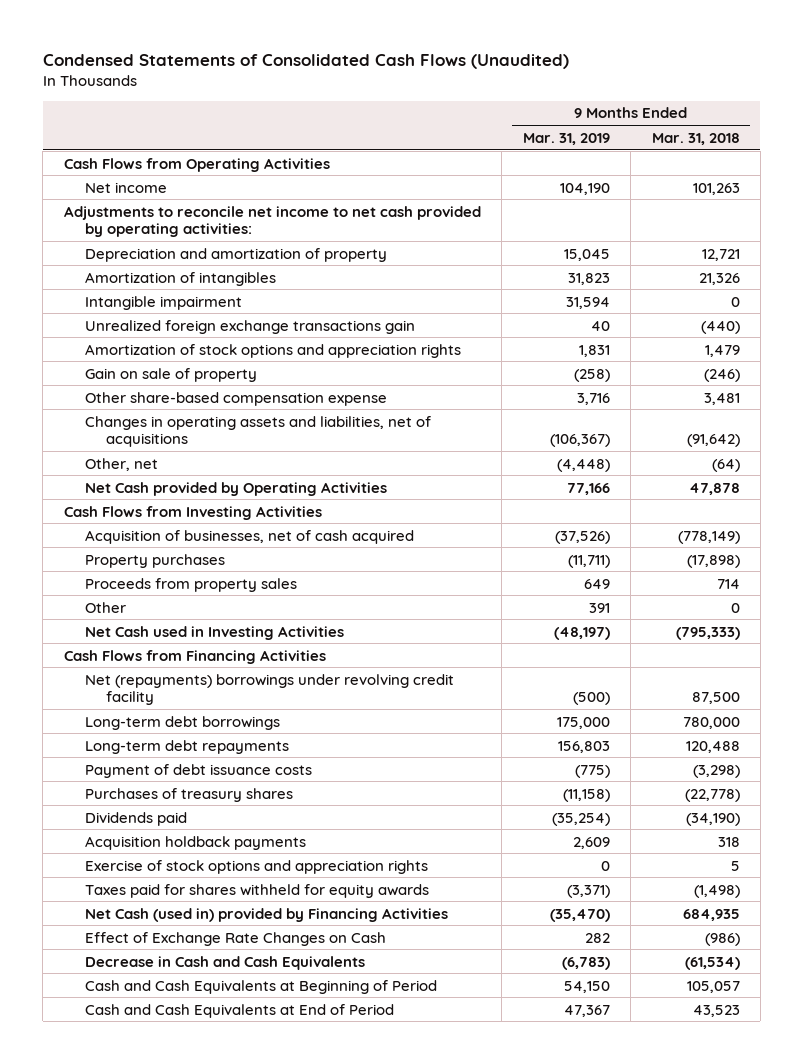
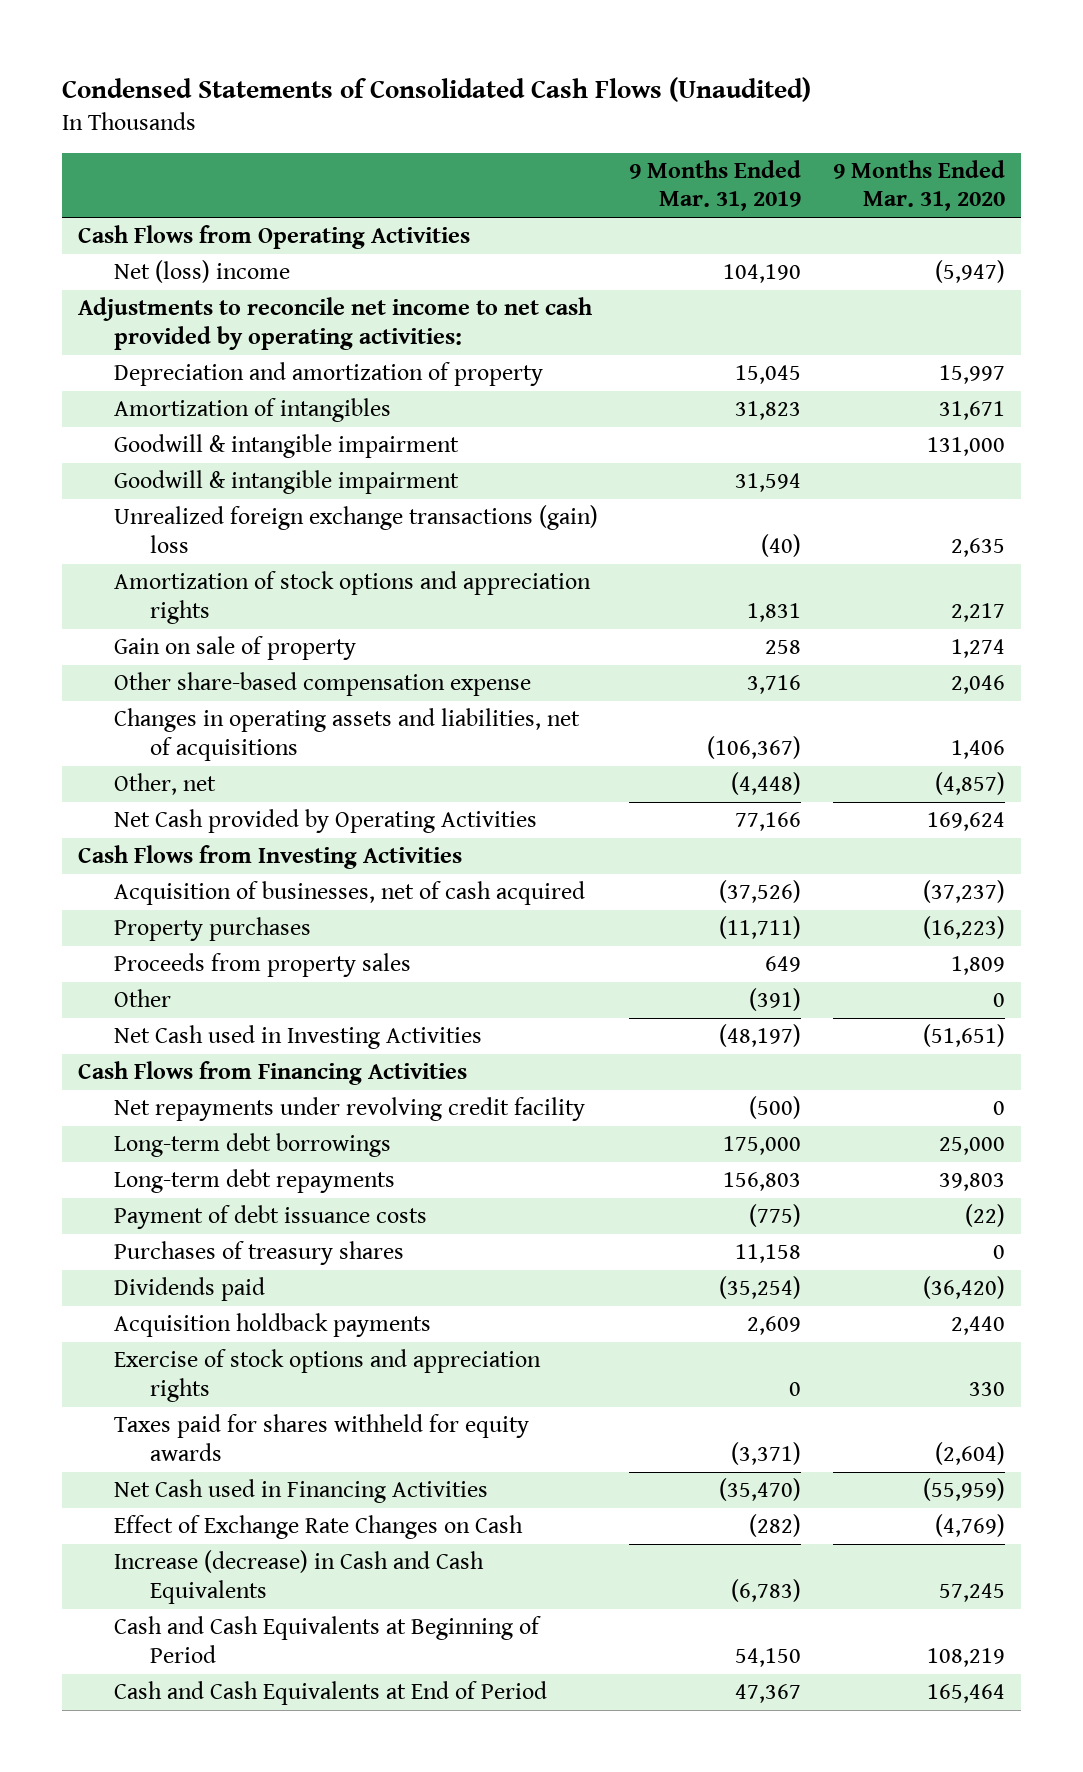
- | 9 Months Ended Mar. 31, 2019 | 9 Months Ended Mar. 31, 2018
+ | 9 Months Ended Mar. 31, 2019 | 9 Months Ended Mar. 31, 2020
- Net income | 104,190 | 101,263
+ Net (loss) income | 104,190 | (5,947)
- Intangible impairment | 31,594 | 0
- Unrealized foreign exchange transactions gain | 40 | (440)
+ Goodwill & intangible impairment | | 131,000
+ Goodwill & intangible impairment | 31,594 |
+ Unrealized foreign exchange transactions (gain) loss | (40) | 2,635
- Gain on sale of property | (258) | (246)
+ Gain on sale of property | 258 | 1,274
- Other | 391 | 0
+ Other | (391) | 0
- Net (repayments) borrowings under revolving credit facility | (500) | 87,500
+ Net repayments under revolving credit facility | (500) | 0
- Purchases of treasury shares | (11,158) | (22,778)
+ Purchases of treasury shares | 11,158 | 0
- Net Cash (used in) provided by Financing Activities | (35,470) | 684,935
- Effect of Exchange Rate Changes on Cash | 282 | (986)
- Decrease in Cash and Cash Equivalents | (6,783) | (61,534)
+ Net Cash used in Financing Activities | (35,470) | (55,959)
+ Effect of Exchange Rate Changes on Cash | (282) | (4,769)
+ Increase (decrease) in Cash and Cash Equivalents | (6,783) | 57,245

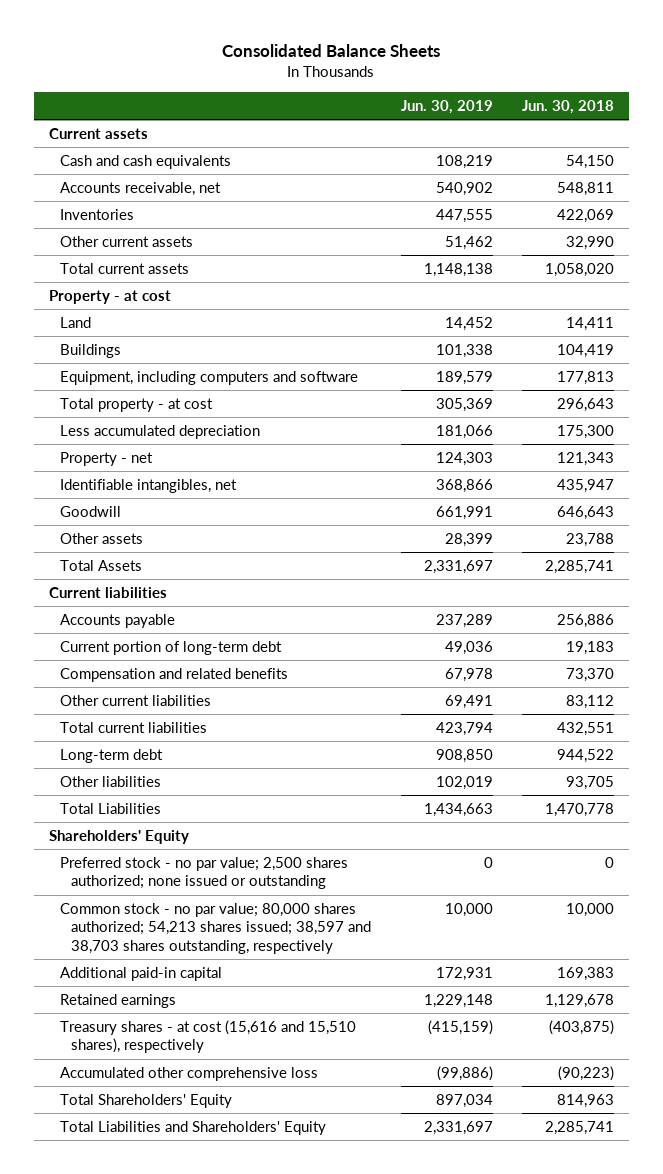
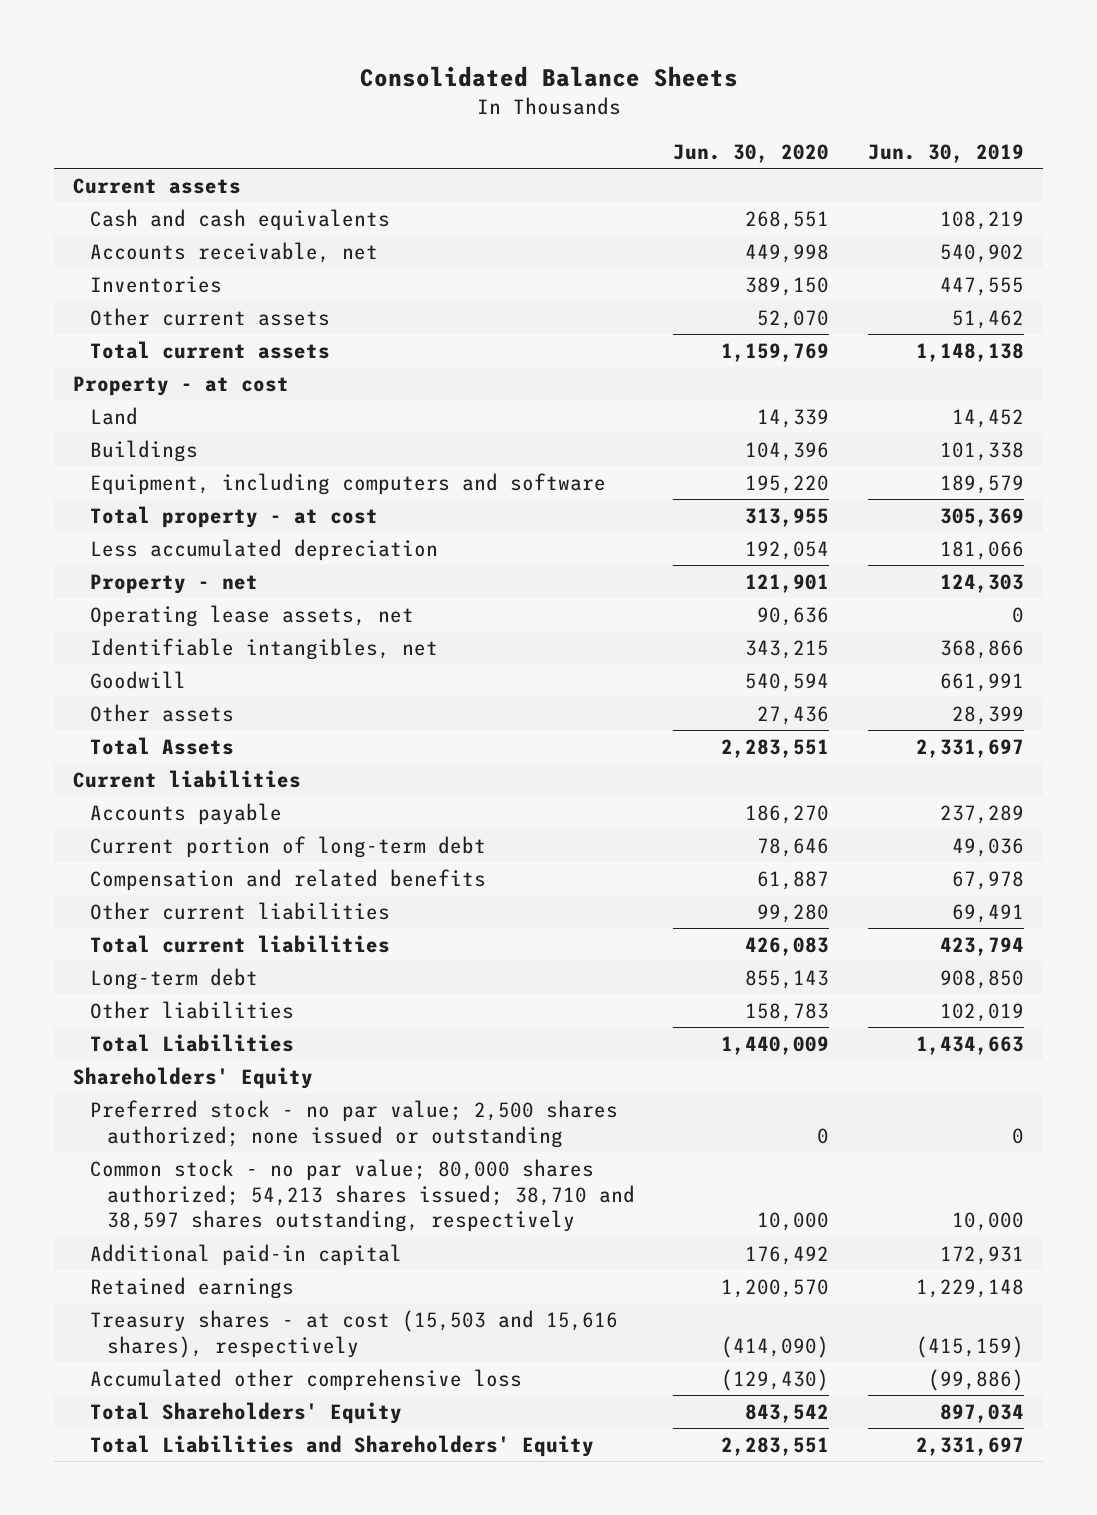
- | Jun. 30, 2019 | Jun. 30, 2018
+ | Jun. 30, 2020 | Jun. 30, 2019
+ Operating lease assets, net | 90,636 | 0
- Common stock - no par value; 80,000 shares authorized; 54,213 shares issued; 38,597 and 38,703 shares outstanding, respectively | 10,000 | 10,000
+ Common stock - no par value; 80,000 shares authorized; 54,213 shares issued; 38,710 and 38,597 shares outstanding, respectively | 10,000 | 10,000
- Treasury shares - at cost (15,616 and 15,510 shares), respectively | (415,159) | (403,875)
+ Treasury shares - at cost (15,503 and 15,616 shares), respectively | (414,090) | (415,159)

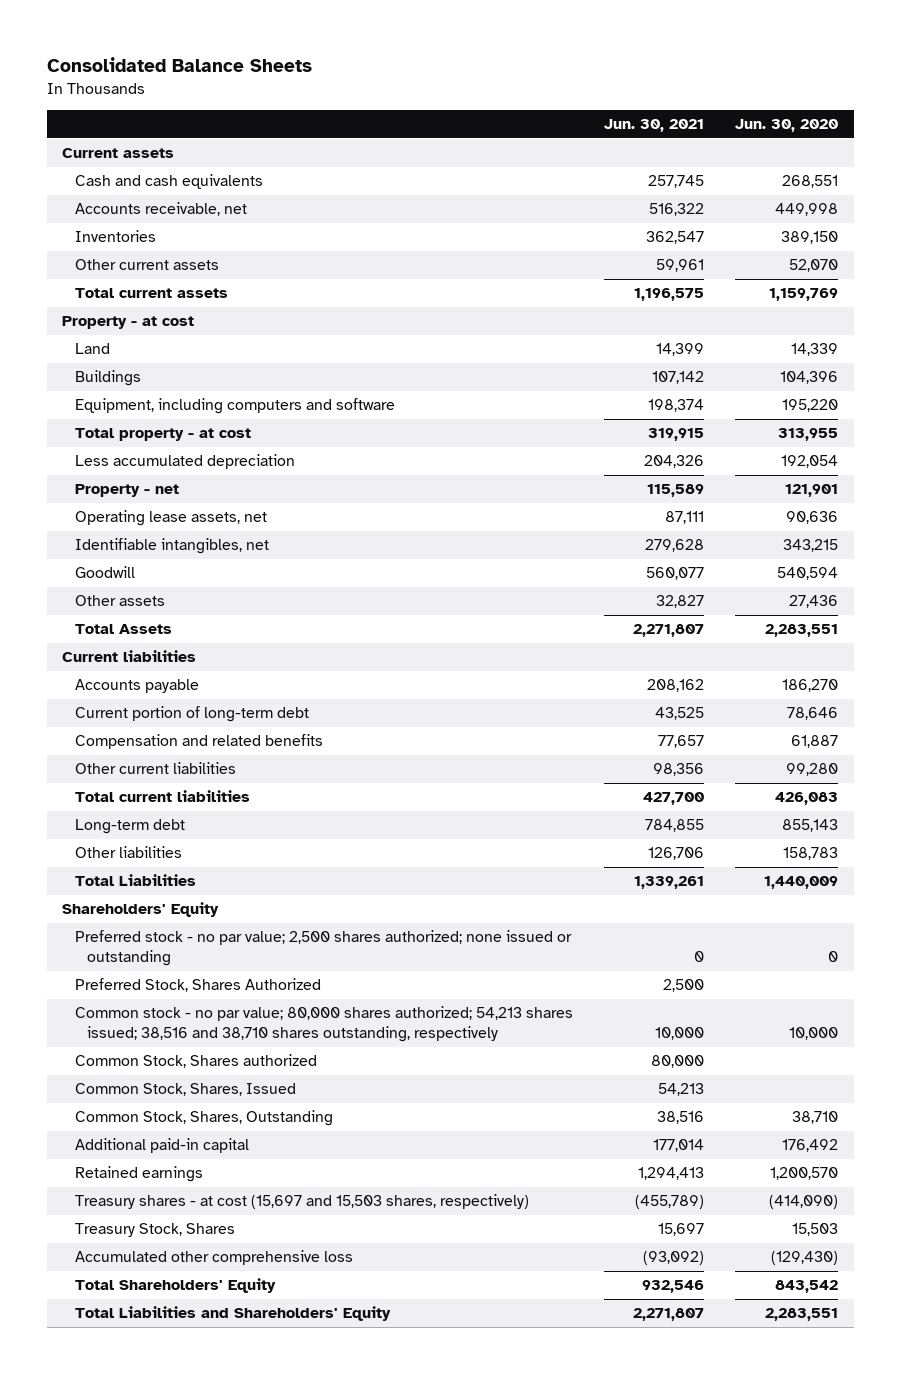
- | Jun. 30, 2020 | Jun. 30, 2019
+ | Jun. 30, 2021 | Jun. 30, 2020
- Common stock - no par value; 80,000 shares authorized; 54,213 shares issued; 38,710 and 38,597 shares outstanding, respectively | 10,000 | 10,000
+ Preferred Stock, Shares Authorized | 2,500 |
+ Common stock - no par value; 80,000 shares authorized; 54,213 shares issued; 38,516 and 38,710 shares outstanding, respectively | 10,000 | 10,000
+ Common Stock, Shares authorized | 80,000 |
+ Common Stock, Shares, Issued | 54,213 |
+ Common Stock, Shares, Outstanding | 38,516 | 38,710
- Treasury shares - at cost (15,503 and 15,616 shares), respectively | (414,090) | (415,159)
+ Treasury shares - at cost (15,697 and 15,503 shares, respectively) | (455,789) | (414,090)
+ Treasury Stock, Shares | 15,697 | 15,503

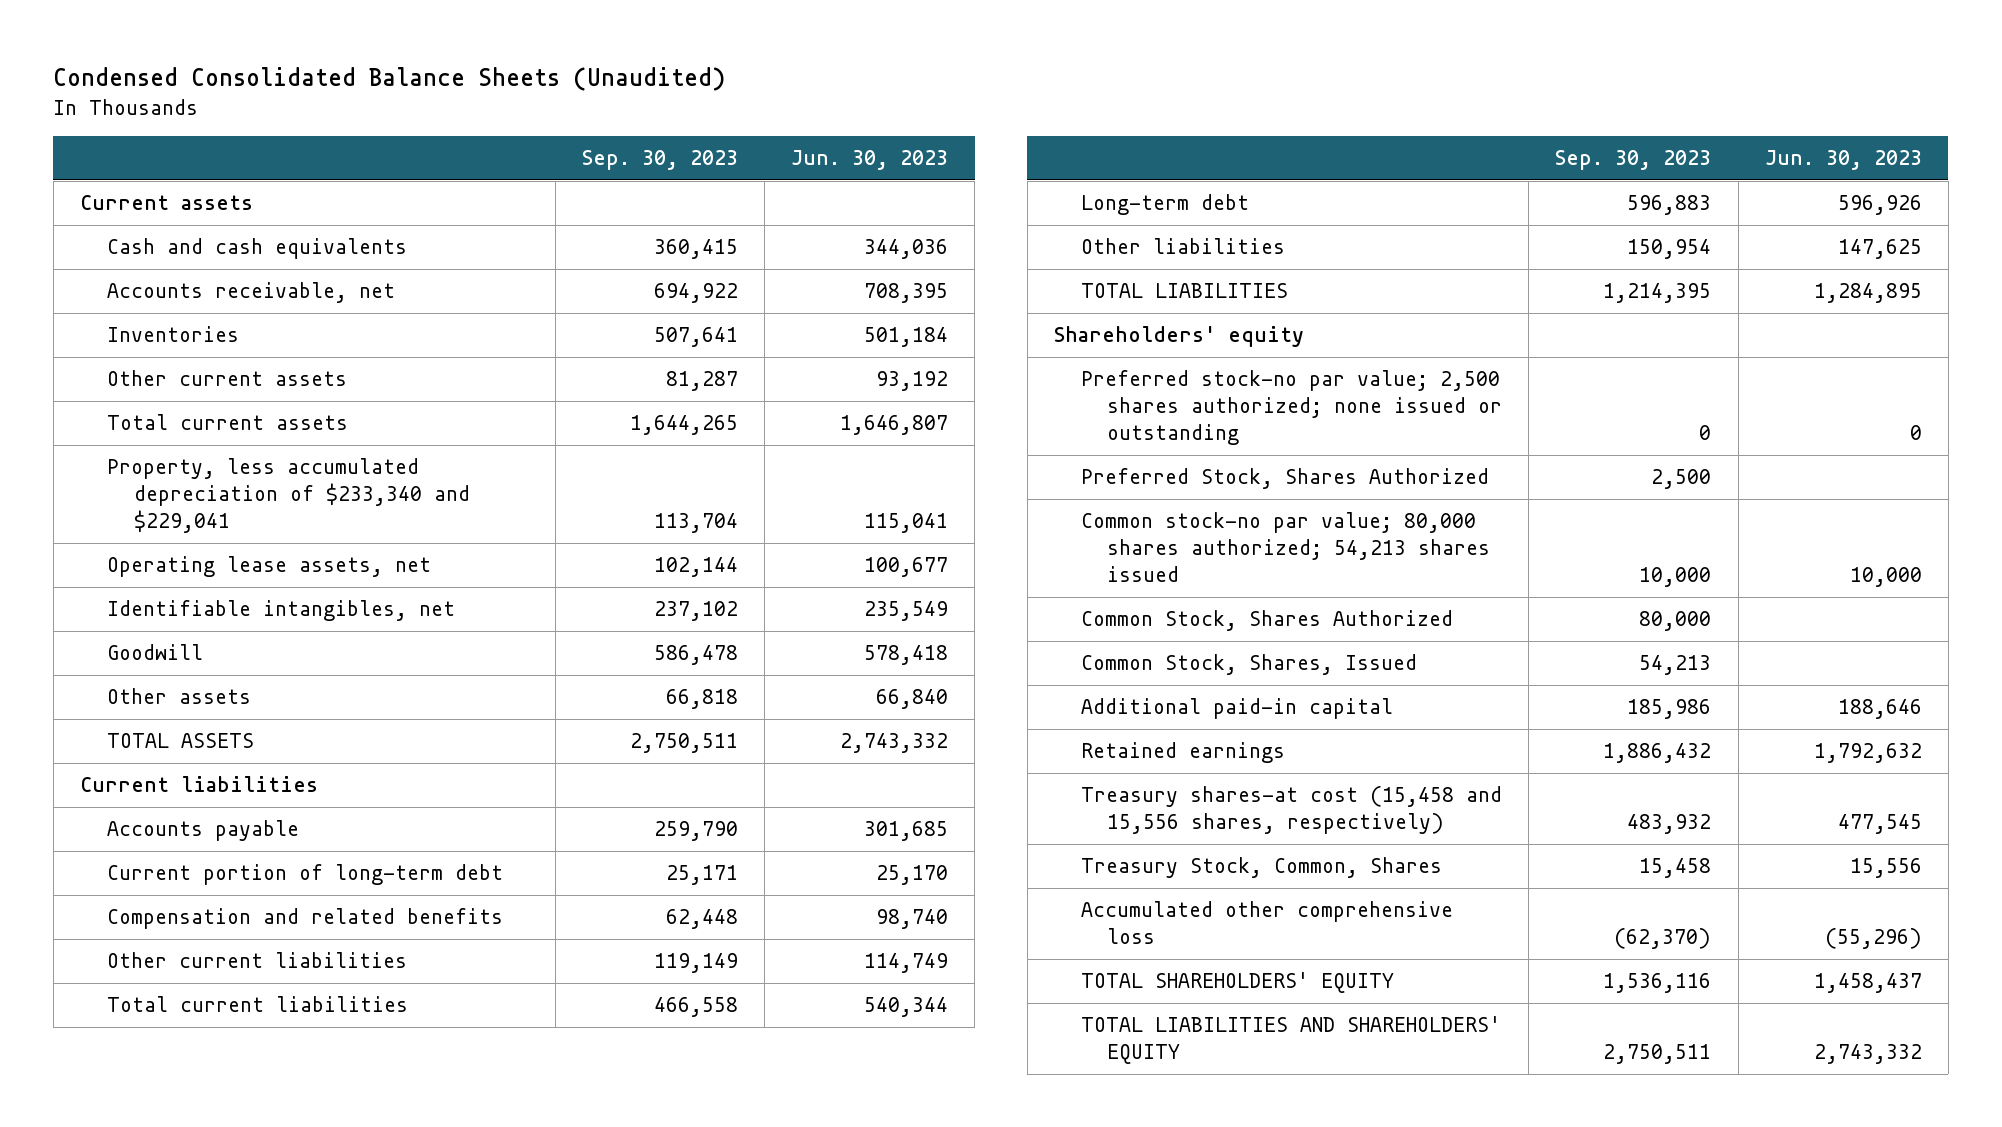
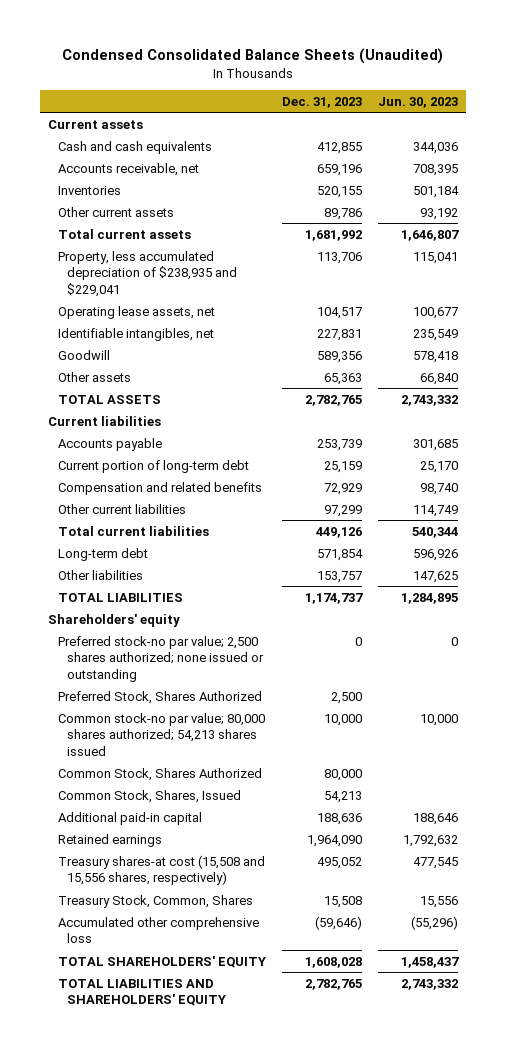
- | Sep. 30, 2023 | Jun. 30, 2023
+ | Dec. 31, 2023 | Jun. 30, 2023
- Property, less accumulated depreciation of $233,340 and $229,041 | 113,704 | 115,041
+ Property, less accumulated depreciation of $238,935 and $229,041 | 113,706 | 115,041
- Treasury shares-at cost (15,458 and 15,556 shares, respectively) | 483,932 | 477,545
+ Treasury shares-at cost (15,508 and 15,556 shares, respectively) | 495,052 | 477,545

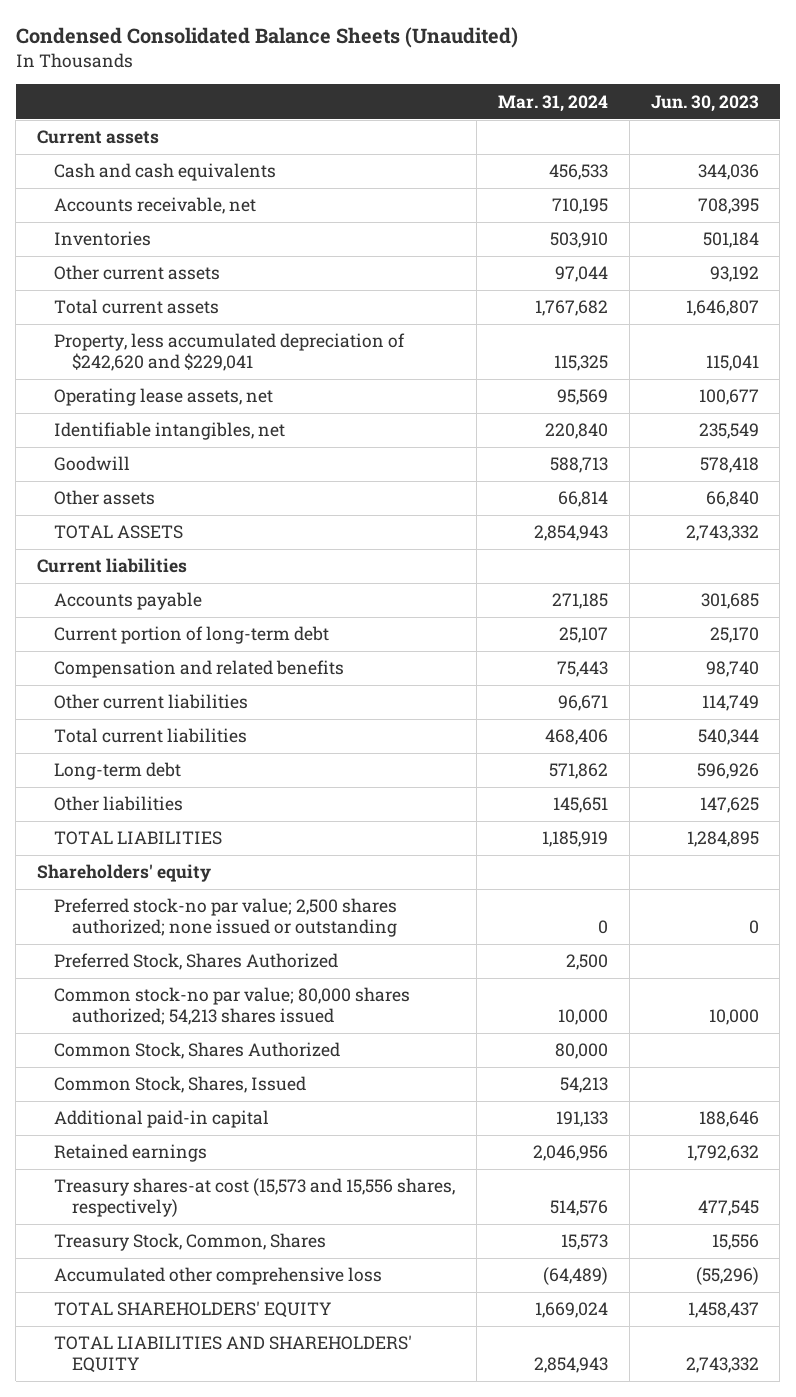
- | Dec. 31, 2023 | Jun. 30, 2023
+ | Mar. 31, 2024 | Jun. 30, 2023
- Property, less accumulated depreciation of $238,935 and $229,041 | 113,706 | 115,041
+ Property, less accumulated depreciation of $242,620 and $229,041 | 115,325 | 115,041
- Treasury shares-at cost (15,508 and 15,556 shares, respectively) | 495,052 | 477,545
+ Treasury shares-at cost (15,573 and 15,556 shares, respectively) | 514,576 | 477,545

